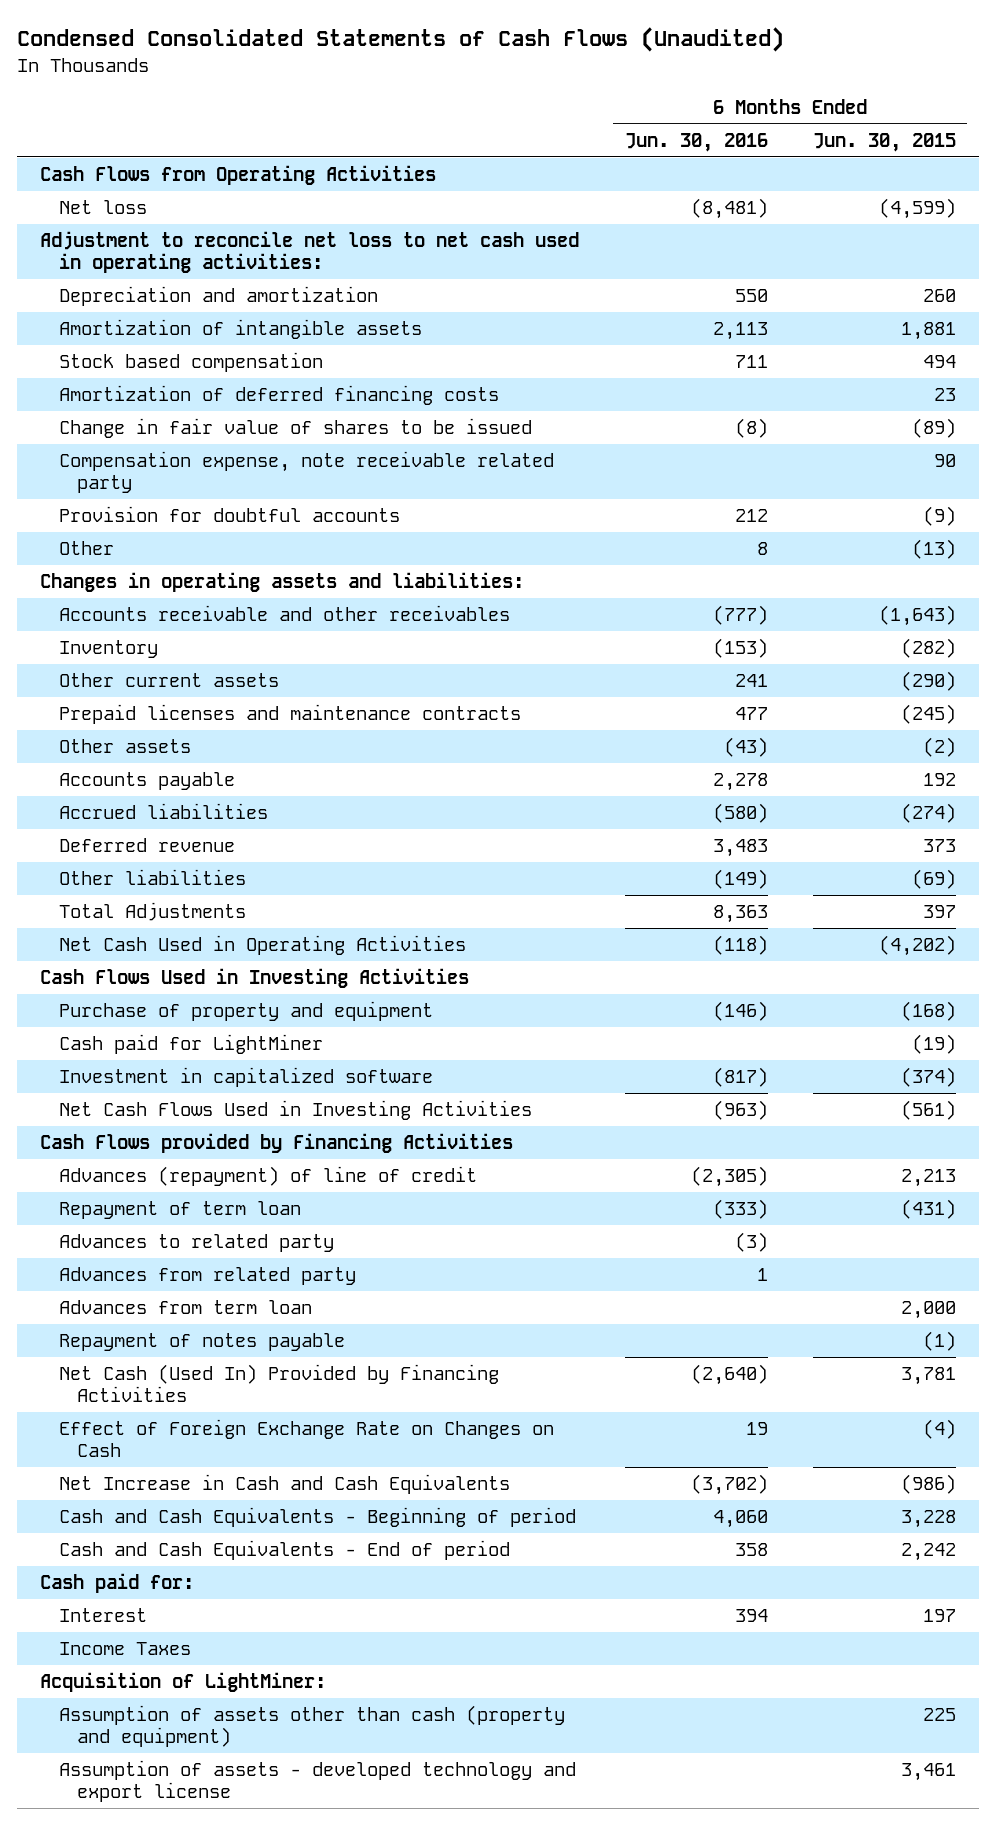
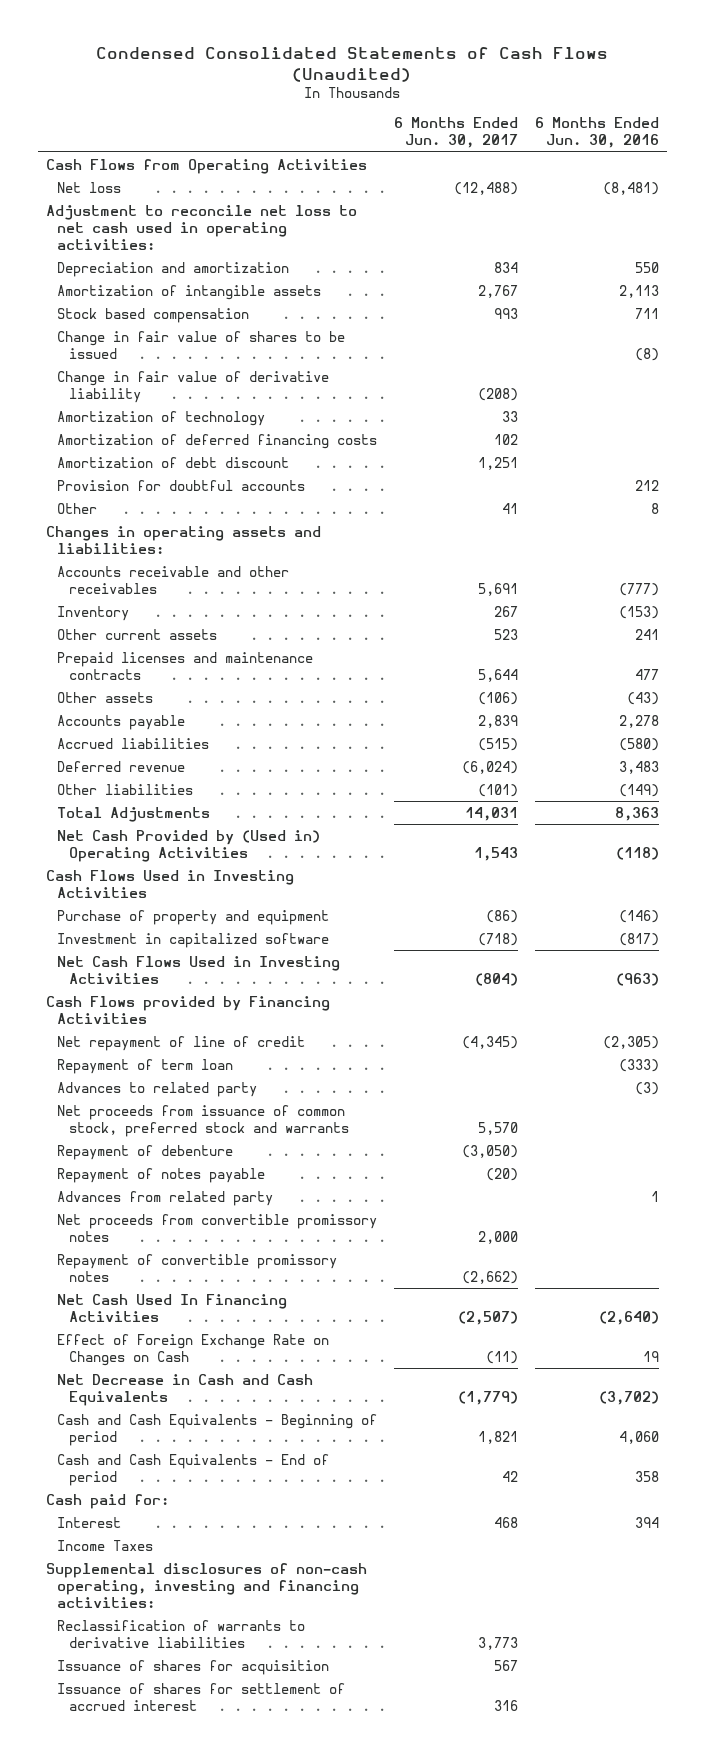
- | 6 Months Ended Jun. 30, 2016 | 6 Months Ended Jun. 30, 2015
+ | 6 Months Ended Jun. 30, 2017 | 6 Months Ended Jun. 30, 2016
- Compensation expense, note receivable related party | | 90
+ Change in fair value of derivative liability | (208) |
+ Amortization of technology | 33 |
moved down: Amortization of deferred financing costs | 102 |
+ Amortization of debt discount | 1,251 |
- Net Cash Used in Operating Activities | (118) | (4,202)
+ Net Cash Provided by (Used in) Operating Activities | 1,543 | (118)
- Cash paid for LightMiner | | (19)
- Advances (repayment) of line of credit | (2,305) | 2,213
+ Net repayment of line of credit | (4,345) | (2,305)
- Advances from term loan | | 2,000
+ Net proceeds from issuance of common stock, preferred stock and warrants | 5,570 |
+ Repayment of debenture | (3,050) |
- Net Cash (Used In) Provided by Financing Activities | (2,640) | 3,781
moved down: Advances from related party | | 1
+ Net proceeds from convertible promissory notes | 2,000 |
+ Repayment of convertible promissory notes | (2,662) |
+ Net Cash Used In Financing Activities | (2,507) | (2,640)
- Net Increase in Cash and Cash Equivalents | (3,702) | (986)
+ Net Decrease in Cash and Cash Equivalents | (1,779) | (3,702)
- Acquisition of LightMiner:
- Assumption of assets other than cash (property and equipment) | | 225
- Assumption of assets - developed technology and export license | | 3,461
+ Supplemental disclosures of non-cash operating, investing and financing activities:
+ Reclassification of warrants to derivative liabilities | 3,773 |
+ Issuance of shares for acquisition | 567 |
+ Issuance of shares for settlement of accrued interest | 316 |

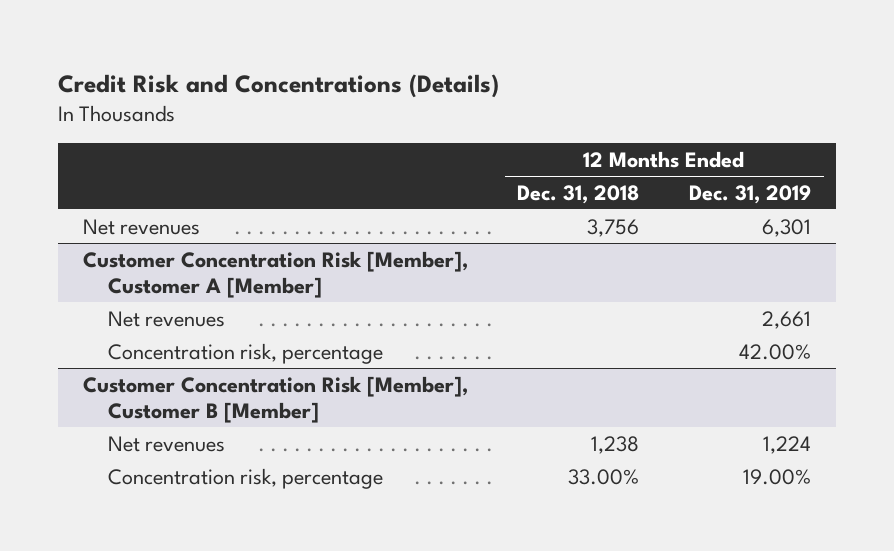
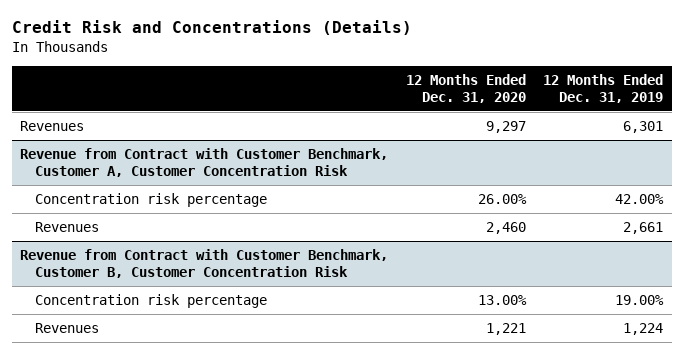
- | 12 Months Ended Dec. 31, 2018 | 12 Months Ended Dec. 31, 2019
+ | 12 Months Ended Dec. 31, 2020 | 12 Months Ended Dec. 31, 2019
- Net revenues | 3,756 | 6,301
- Customer Concentration Risk [Member], Customer A [Member]
- Net revenues | | 2,661
- Concentration risk, percentage | | 42.00%
- Customer Concentration Risk [Member], Customer B [Member]
- Net revenues | 1,238 | 1,224
- Concentration risk, percentage | 33.00% | 19.00%
+ Revenues | 9,297 | 6,301
+ Revenue from Contract with Customer Benchmark, Customer A, Customer Concentration Risk
+ Concentration risk percentage | 26.00% | 42.00%
+ Revenues | 2,460 | 2,661
+ Revenue from Contract with Customer Benchmark, Customer B, Customer Concentration Risk
+ Concentration risk percentage | 13.00% | 19.00%
+ Revenues | 1,221 | 1,224

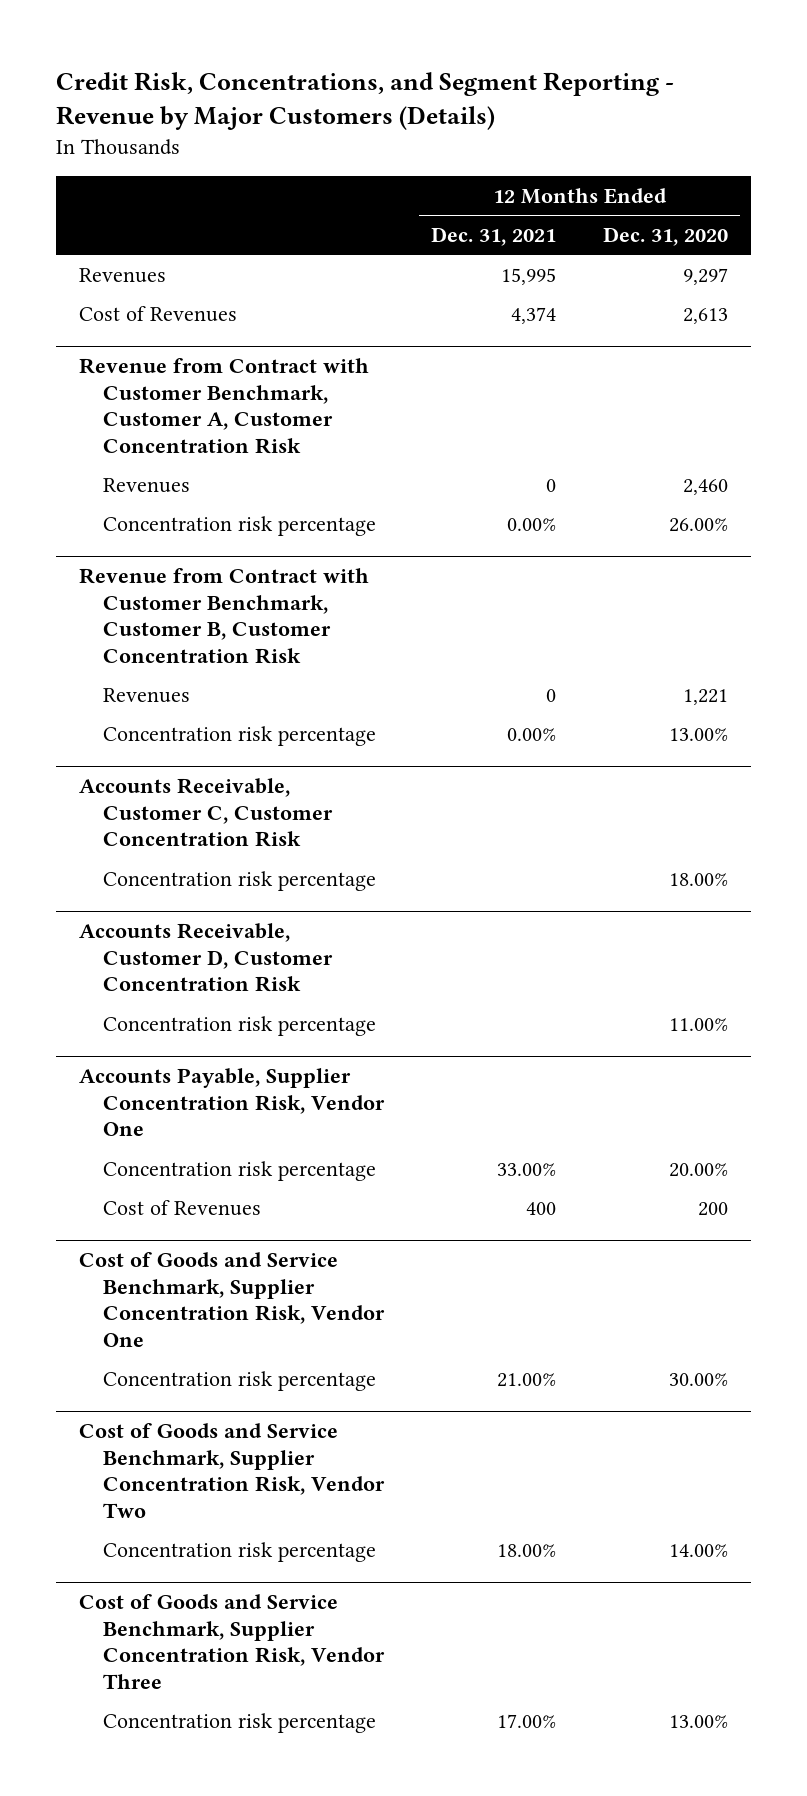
- Credit Risk and Concentrations (Details)
+ Credit Risk, Concentrations, and Segment Reporting - Revenue by Major Customers (Details)
- | 12 Months Ended Dec. 31, 2020 | 12 Months Ended Dec. 31, 2019
+ | 12 Months Ended Dec. 31, 2021 | 12 Months Ended Dec. 31, 2020
+ Cost of Revenues | 4,374 | 2,613
@ Revenue from Contract with Customer Benchmark, Customer A, Customer Concentration Risk
moved down: Concentration risk percentage | 0.00% | 26.00%
@ Revenue from Contract with Customer Benchmark, Customer B, Customer Concentration Risk
moved down: Concentration risk percentage | 0.00% | 13.00%
+ Accounts Receivable, Customer C, Customer Concentration Risk
+ Concentration risk percentage | | 18.00%
+ Accounts Receivable, Customer D, Customer Concentration Risk
+ Concentration risk percentage | | 11.00%
+ Accounts Payable, Supplier Concentration Risk, Vendor One
+ Concentration risk percentage | 33.00% | 20.00%
+ Cost of Revenues | 400 | 200
+ Cost of Goods and Service Benchmark, Supplier Concentration Risk, Vendor One
+ Concentration risk percentage | 21.00% | 30.00%
+ Cost of Goods and Service Benchmark, Supplier Concentration Risk, Vendor Two
+ Concentration risk percentage | 18.00% | 14.00%
+ Cost of Goods and Service Benchmark, Supplier Concentration Risk, Vendor Three
+ Concentration risk percentage | 17.00% | 13.00%

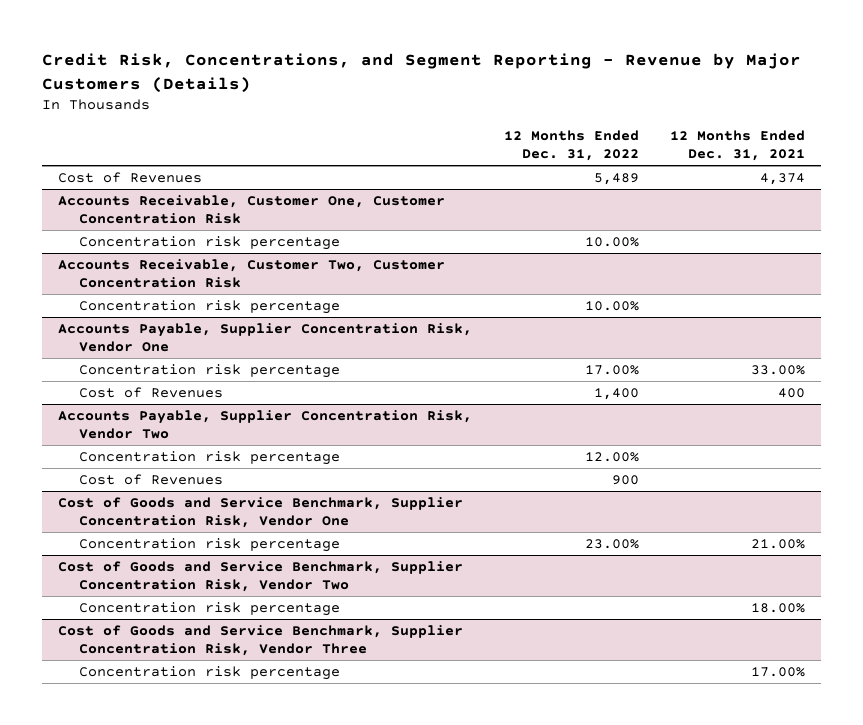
- | 12 Months Ended Dec. 31, 2021 | 12 Months Ended Dec. 31, 2020
+ | 12 Months Ended Dec. 31, 2022 | 12 Months Ended Dec. 31, 2021
- Revenues | 15,995 | 9,297
- Revenue from Contract with Customer Benchmark, Customer A, Customer Concentration Risk
- Revenues | 0 | 2,460
- Concentration risk percentage | 0.00% | 26.00%
- Revenue from Contract with Customer Benchmark, Customer B, Customer Concentration Risk
- Revenues | 0 | 1,221
- Concentration risk percentage | 0.00% | 13.00%
- Accounts Receivable, Customer C, Customer Concentration Risk
+ Accounts Receivable, Customer One, Customer Concentration Risk
- Accounts Receivable, Customer D, Customer Concentration Risk
+ Accounts Receivable, Customer Two, Customer Concentration Risk
+ Accounts Payable, Supplier Concentration Risk, Vendor Two
+ Concentration risk percentage | 12.00% |
+ Cost of Revenues | 900 |

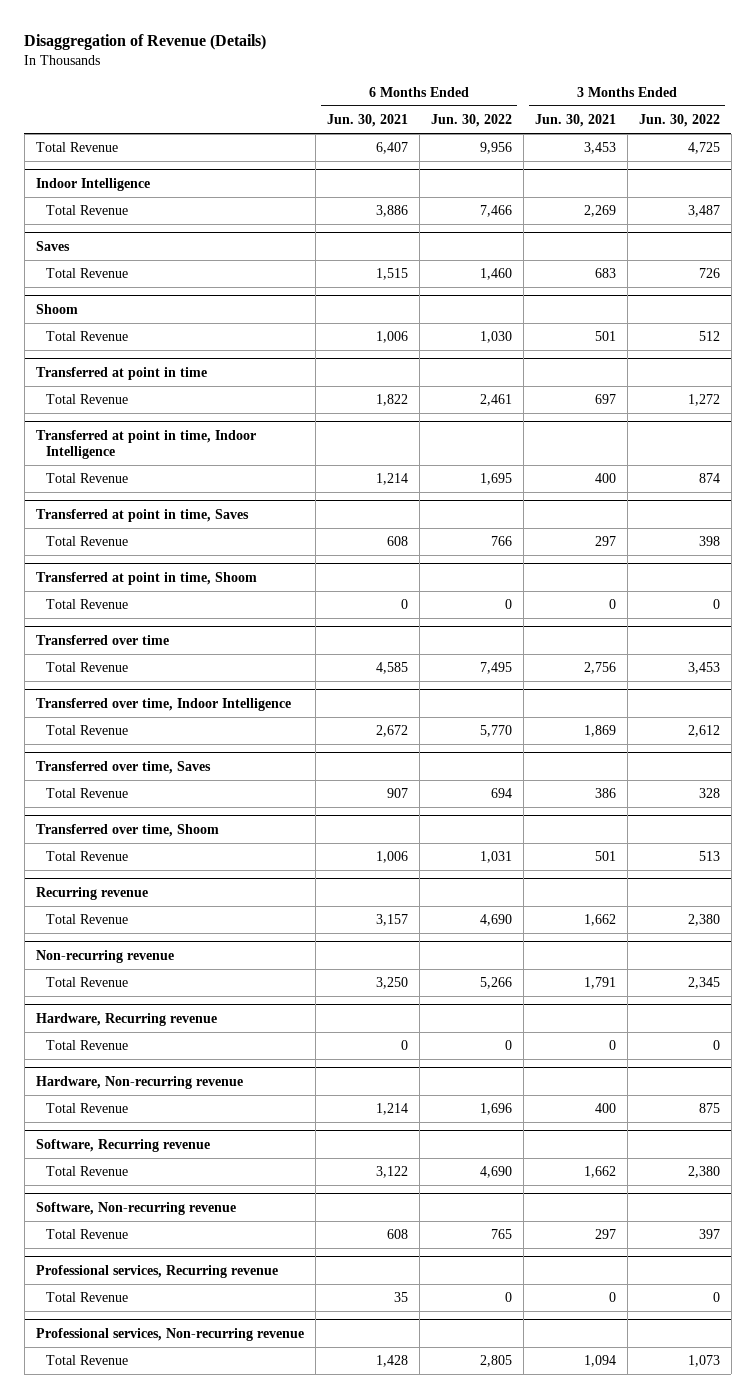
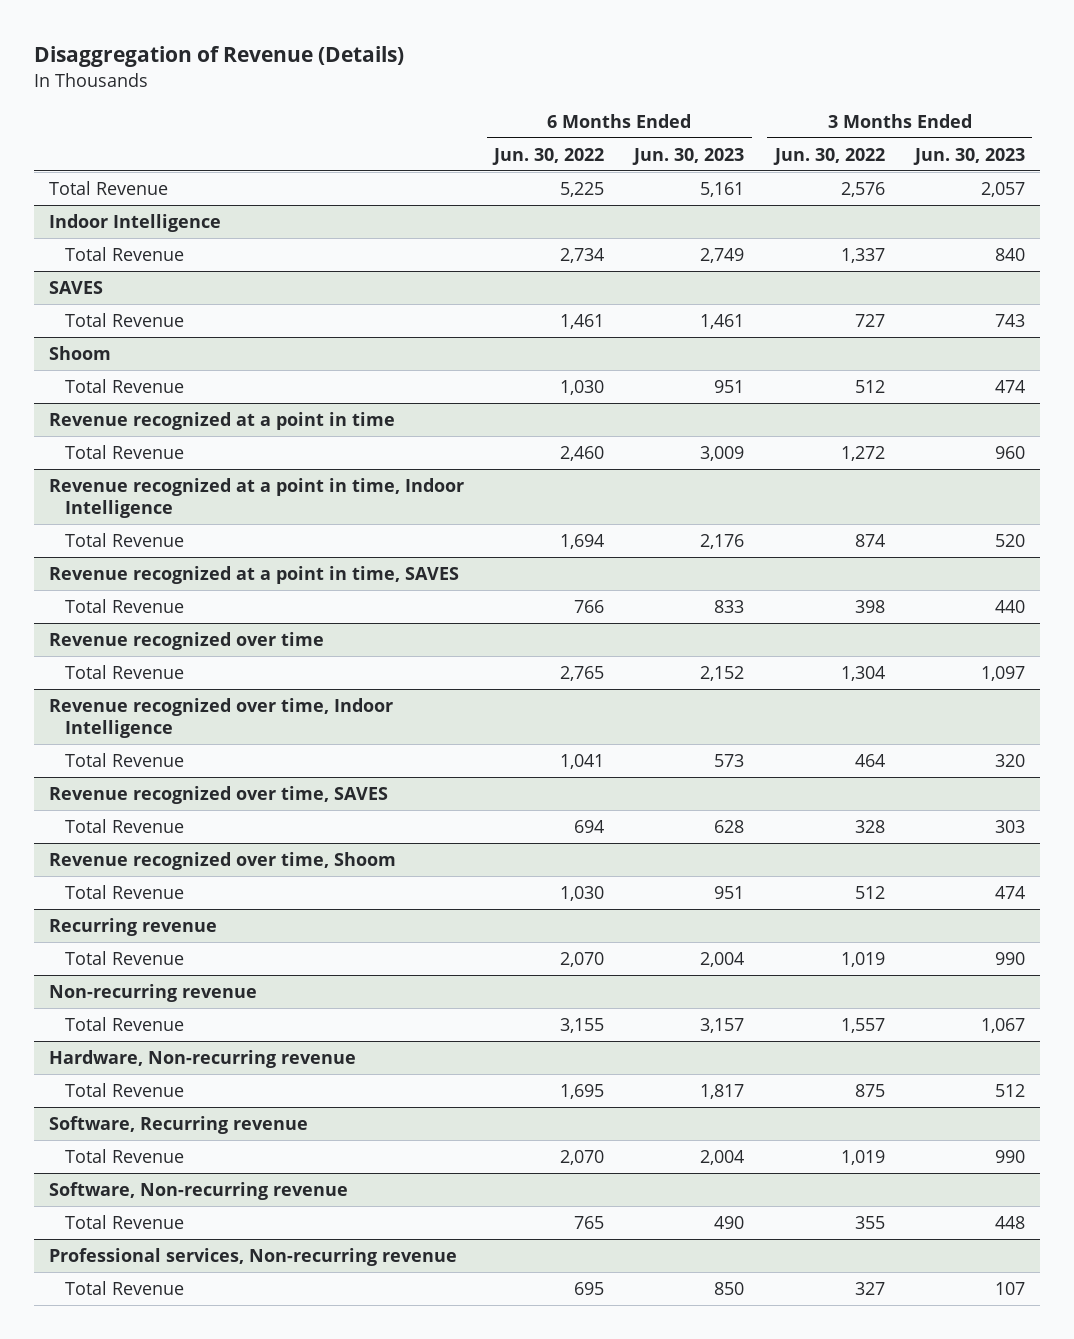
- | 6 Months Ended Jun. 30, 2021 | 6 Months Ended Jun. 30, 2022 | 3 Months Ended Jun. 30, 2021 | 3 Months Ended Jun. 30, 2022
+ | 6 Months Ended Jun. 30, 2022 | 6 Months Ended Jun. 30, 2023 | 3 Months Ended Jun. 30, 2022 | 3 Months Ended Jun. 30, 2023
- Total Revenue | 6,407 | 9,956 | 3,453 | 4,725
+ Total Revenue | 5,225 | 5,161 | 2,576 | 2,057
@ Indoor Intelligence
- Total Revenue | 3,886 | 7,466 | 2,269 | 3,487
- Saves
- Total Revenue | 1,515 | 1,460 | 683 | 726
@ Indoor Intelligence
+ Total Revenue | 2,734 | 2,749 | 1,337 | 840
+ SAVES
+ Total Revenue | 1,461 | 1,461 | 727 | 743
- Transferred at point in time
- Total Revenue | 1,822 | 2,461 | 697 | 1,272
- Transferred at point in time, Indoor Intelligence
- Total Revenue | 1,214 | 1,695 | 400 | 874
- Transferred at point in time, Saves
+ Revenue recognized at a point in time
+ Total Revenue | 2,460 | 3,009 | 1,272 | 960
+ Revenue recognized at a point in time, Indoor Intelligence
+ Total Revenue | 1,694 | 2,176 | 874 | 520
+ Revenue recognized at a point in time, SAVES
- Transferred at point in time, Shoom
- Total Revenue | 0 | 0 | 0 | 0
- Transferred over time
- Total Revenue | 4,585 | 7,495 | 2,756 | 3,453
- Transferred over time, Indoor Intelligence
- Total Revenue | 2,672 | 5,770 | 1,869 | 2,612
- Transferred over time, Saves
+ Revenue recognized over time
+ Total Revenue | 2,765 | 2,152 | 1,304 | 1,097
+ Revenue recognized over time, Indoor Intelligence
+ Total Revenue | 1,041 | 573 | 464 | 320
+ Revenue recognized over time, SAVES
- Transferred over time, Shoom
- Total Revenue | 1,006 | 1,031 | 501 | 513
+ Revenue recognized over time, Shoom
+ Total Revenue | 1,030 | 951 | 512 | 474
@ Recurring revenue
- Total Revenue | 3,157 | 4,690 | 1,662 | 2,380
+ Total Revenue | 2,070 | 2,004 | 1,019 | 990
@ Non-recurring revenue
- Total Revenue | 3,250 | 5,266 | 1,791 | 2,345
- Hardware, Recurring revenue
- Total Revenue | 0 | 0 | 0 | 0
@ Non-recurring revenue
+ Total Revenue | 3,155 | 3,157 | 1,557 | 1,067
@ Hardware, Non-recurring revenue
- Total Revenue | 1,214 | 1,696 | 400 | 875
+ Total Revenue | 1,695 | 1,817 | 875 | 512
@ Software, Recurring revenue
- Total Revenue | 3,122 | 4,690 | 1,662 | 2,380
+ Total Revenue | 2,070 | 2,004 | 1,019 | 990
@ Software, Non-recurring revenue
- Total Revenue | 608 | 765 | 297 | 397
- Professional services, Recurring revenue
- Total Revenue | 35 | 0 | 0 | 0
@ Software, Non-recurring revenue
+ Total Revenue | 765 | 490 | 355 | 448
@ Professional services, Non-recurring revenue
- Total Revenue | 1,428 | 2,805 | 1,094 | 1,073
+ Total Revenue | 695 | 850 | 327 | 107

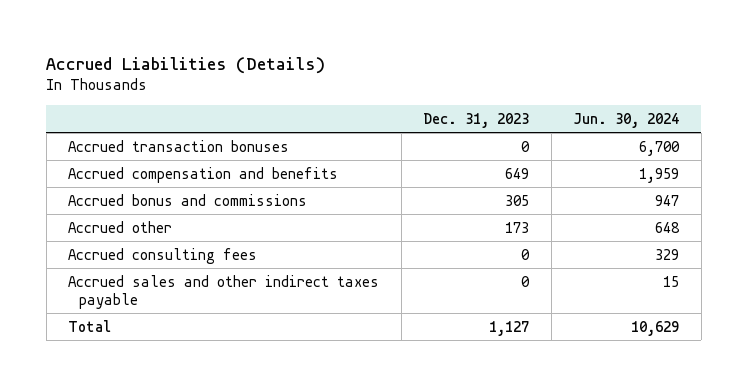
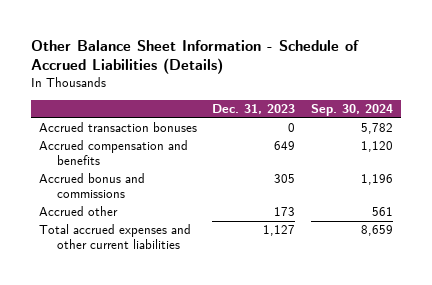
- Accrued Liabilities (Details)
+ Other Balance Sheet Information - Schedule of Accrued Liabilities (Details)
- | Dec. 31, 2023 | Jun. 30, 2024
+ | Dec. 31, 2023 | Sep. 30, 2024
- Accrued consulting fees | 0 | 329
- Accrued sales and other indirect taxes payable | 0 | 15
- Total | 1,127 | 10,629
+ Total accrued expenses and other current liabilities | 1,127 | 8,659

